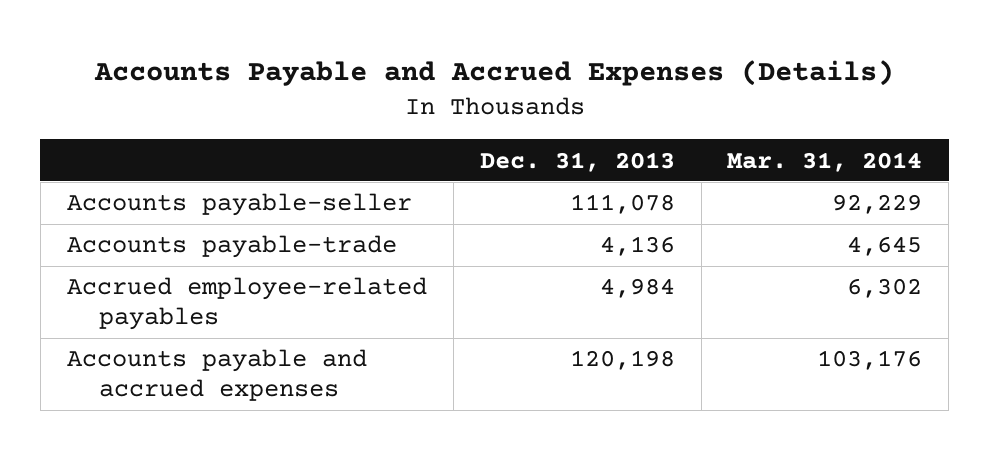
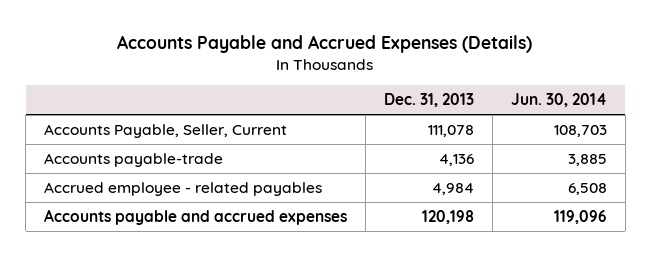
- | Dec. 31, 2013 | Mar. 31, 2014
+ | Dec. 31, 2013 | Jun. 30, 2014
- Accounts payable-seller | 111,078 | 92,229
+ Accounts Payable, Seller, Current | 111,078 | 108,703
- Accrued employee-related payables | 4,984 | 6,302
+ Accrued employee - related payables | 4,984 | 6,508

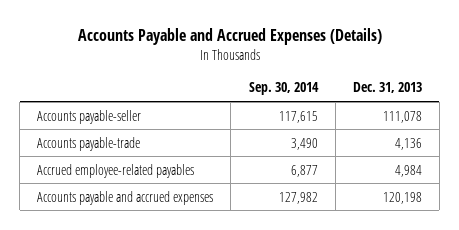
- | Dec. 31, 2013 | Jun. 30, 2014
+ | Sep. 30, 2014 | Dec. 31, 2013
- Accounts Payable, Seller, Current | 111,078 | 108,703
+ Accounts payable-seller | 117,615 | 111,078
- Accrued employee - related payables | 4,984 | 6,508
+ Accrued employee-related payables | 6,877 | 4,984

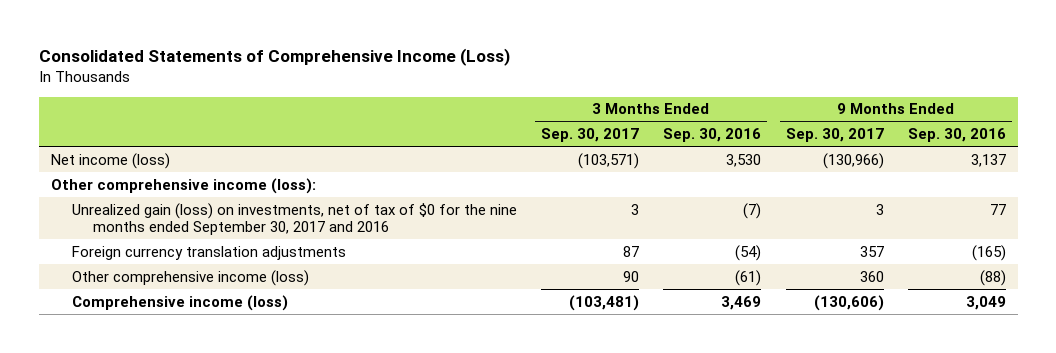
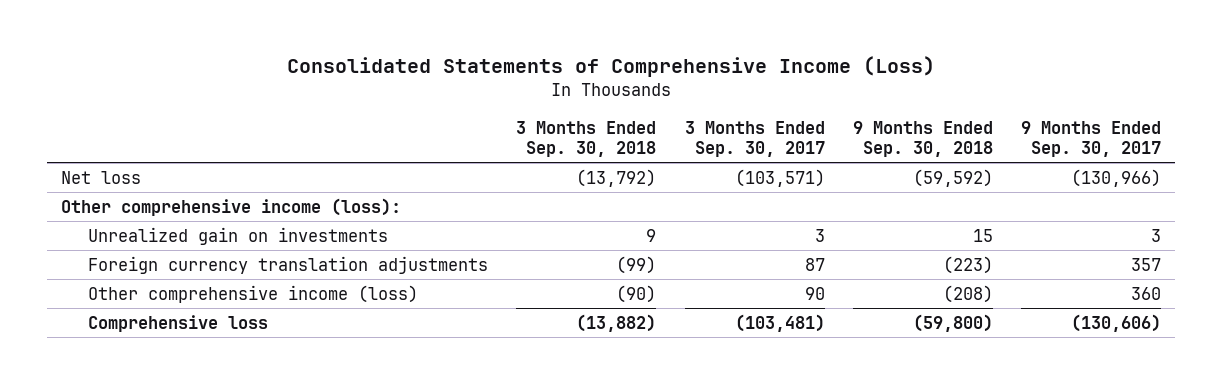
- | 3 Months Ended Sep. 30, 2017 | 3 Months Ended Sep. 30, 2016 | 9 Months Ended Sep. 30, 2017 | 9 Months Ended Sep. 30, 2016
+ | 3 Months Ended Sep. 30, 2018 | 3 Months Ended Sep. 30, 2017 | 9 Months Ended Sep. 30, 2018 | 9 Months Ended Sep. 30, 2017
- Net income (loss) | (103,571) | 3,530 | (130,966) | 3,137
+ Net loss | (13,792) | (103,571) | (59,592) | (130,966)
- Unrealized gain (loss) on investments, net of tax of $0 for the nine months ended September 30, 2017 and 2016 | 3 | (7) | 3 | 77
+ Unrealized gain on investments | 9 | 3 | 15 | 3
- Comprehensive income (loss) | (103,481) | 3,469 | (130,606) | 3,049
+ Comprehensive loss | (13,882) | (103,481) | (59,800) | (130,606)

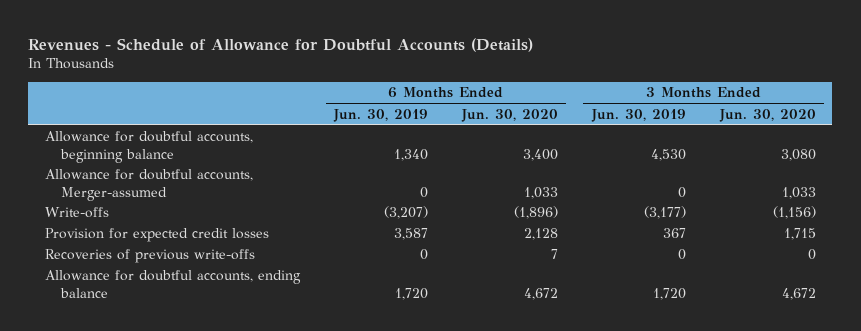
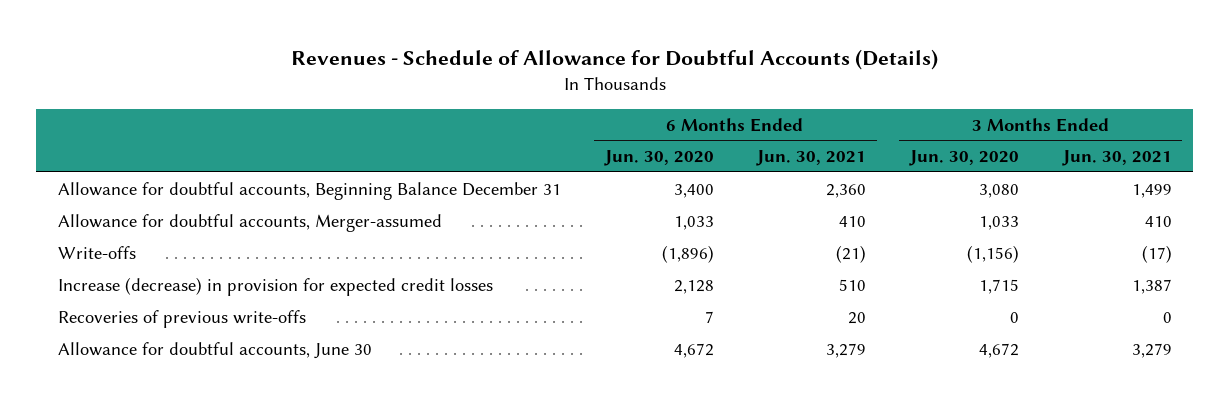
- | 6 Months Ended Jun. 30, 2019 | 6 Months Ended Jun. 30, 2020 | 3 Months Ended Jun. 30, 2019 | 3 Months Ended Jun. 30, 2020
+ | 6 Months Ended Jun. 30, 2020 | 6 Months Ended Jun. 30, 2021 | 3 Months Ended Jun. 30, 2020 | 3 Months Ended Jun. 30, 2021
- Allowance for doubtful accounts, beginning balance | 1,340 | 3,400 | 4,530 | 3,080
+ Allowance for doubtful accounts, Beginning Balance December 31 | 3,400 | 2,360 | 3,080 | 1,499
- Provision for expected credit losses | 3,587 | 2,128 | 367 | 1,715
+ Increase (decrease) in provision for expected credit losses | 2,128 | 510 | 1,715 | 1,387
- Allowance for doubtful accounts, ending balance | 1,720 | 4,672 | 1,720 | 4,672
+ Allowance for doubtful accounts, June 30 | 4,672 | 3,279 | 4,672 | 3,279

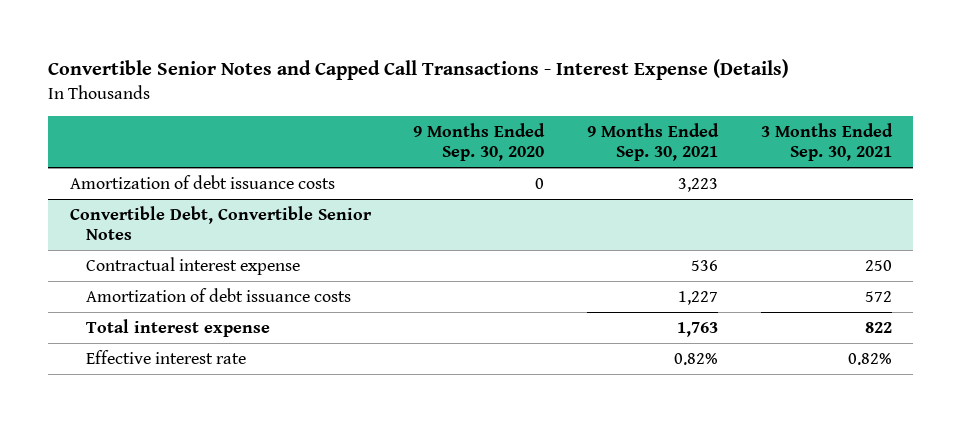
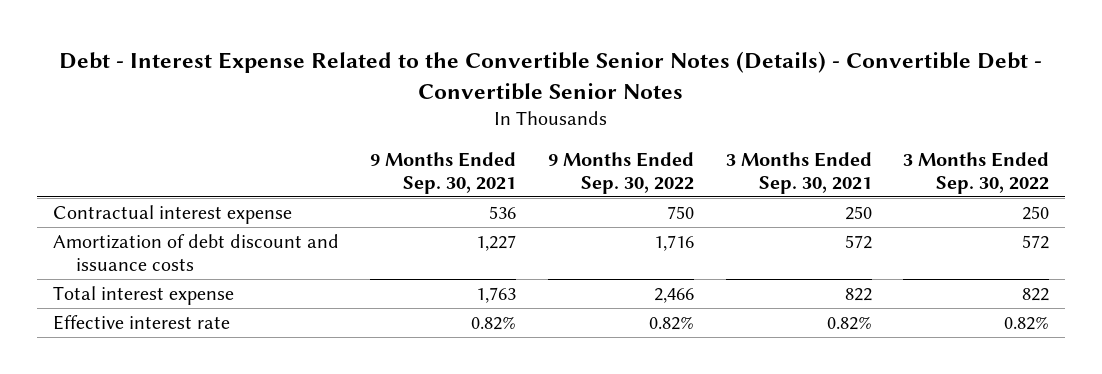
- Convertible Senior Notes and Capped Call Transactions - Interest Expense (Details)
+ Debt - Interest Expense Related to the Convertible Senior Notes (Details) - Convertible Debt - Convertible Senior Notes
- | 9 Months Ended Sep. 30, 2020 | 9 Months Ended Sep. 30, 2021 | 3 Months Ended Sep. 30, 2021
+ | 9 Months Ended Sep. 30, 2021 | 9 Months Ended Sep. 30, 2022 | 3 Months Ended Sep. 30, 2021 | 3 Months Ended Sep. 30, 2022
- Amortization of debt issuance costs | 0 | 3,223 |
- Convertible Debt, Convertible Senior Notes
- Amortization of debt issuance costs | | 1,227 | 572
+ Amortization of debt discount and issuance costs | 1,227 | 1,716 | 572 | 572

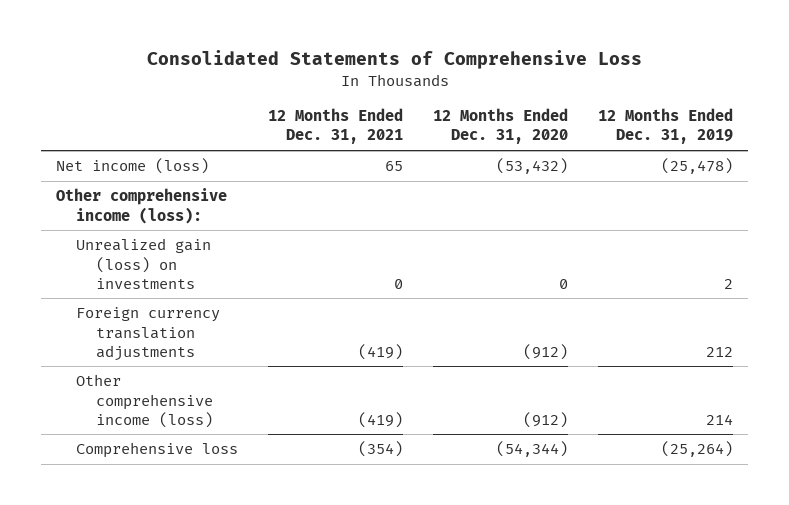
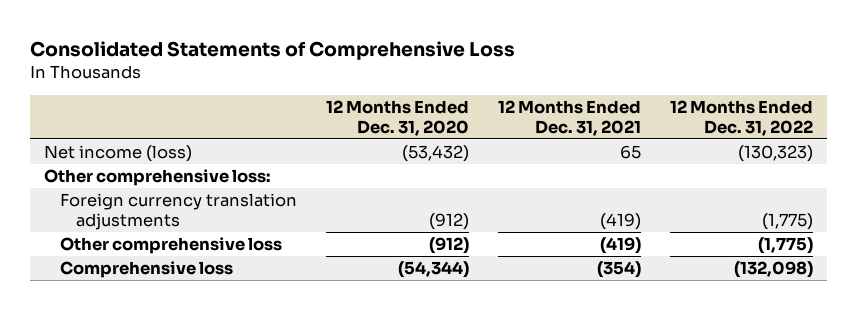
- | 12 Months Ended Dec. 31, 2021 | 12 Months Ended Dec. 31, 2020 | 12 Months Ended Dec. 31, 2019
+ | 12 Months Ended Dec. 31, 2020 | 12 Months Ended Dec. 31, 2021 | 12 Months Ended Dec. 31, 2022
- Other comprehensive income (loss):
- Unrealized gain (loss) on investments | 0 | 0 | 2
+ Other comprehensive loss:
- Other comprehensive income (loss) | (419) | (912) | 214
+ Other comprehensive loss | (912) | (419) | (1,775)

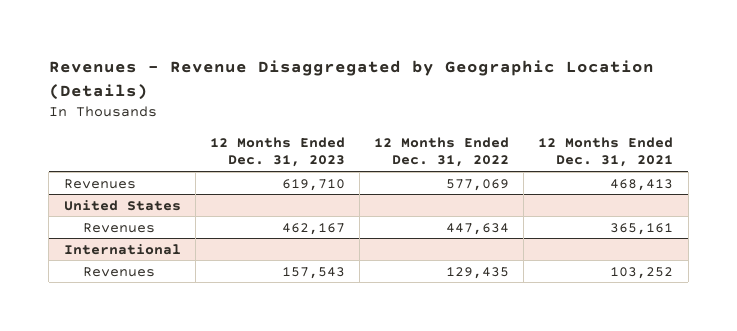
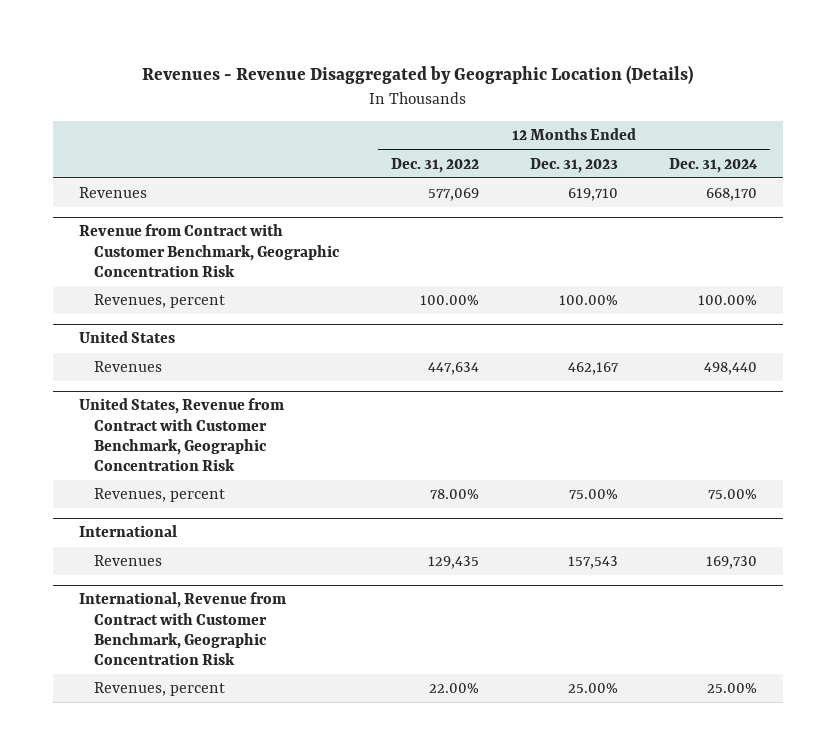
- | 12 Months Ended Dec. 31, 2023 | 12 Months Ended Dec. 31, 2022 | 12 Months Ended Dec. 31, 2021
+ | 12 Months Ended Dec. 31, 2022 | 12 Months Ended Dec. 31, 2023 | 12 Months Ended Dec. 31, 2024
+ Revenue from Contract with Customer Benchmark, Geographic Concentration Risk
+ Revenues, percent | 100.00% | 100.00% | 100.00%
+ United States, Revenue from Contract with Customer Benchmark, Geographic Concentration Risk
+ Revenues, percent | 78.00% | 75.00% | 75.00%
+ International, Revenue from Contract with Customer Benchmark, Geographic Concentration Risk
+ Revenues, percent | 22.00% | 25.00% | 25.00%

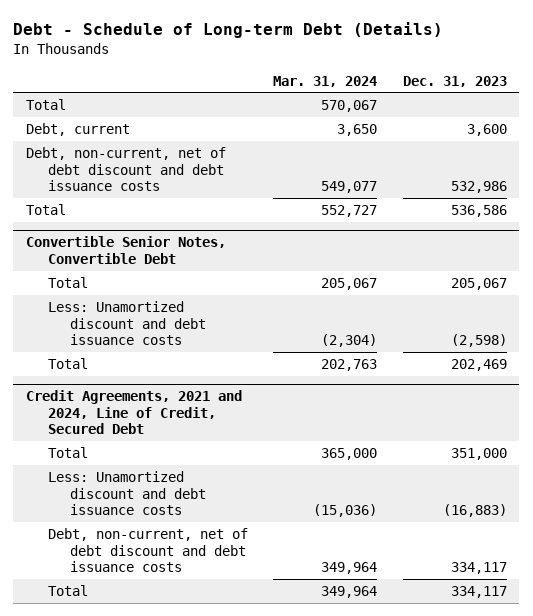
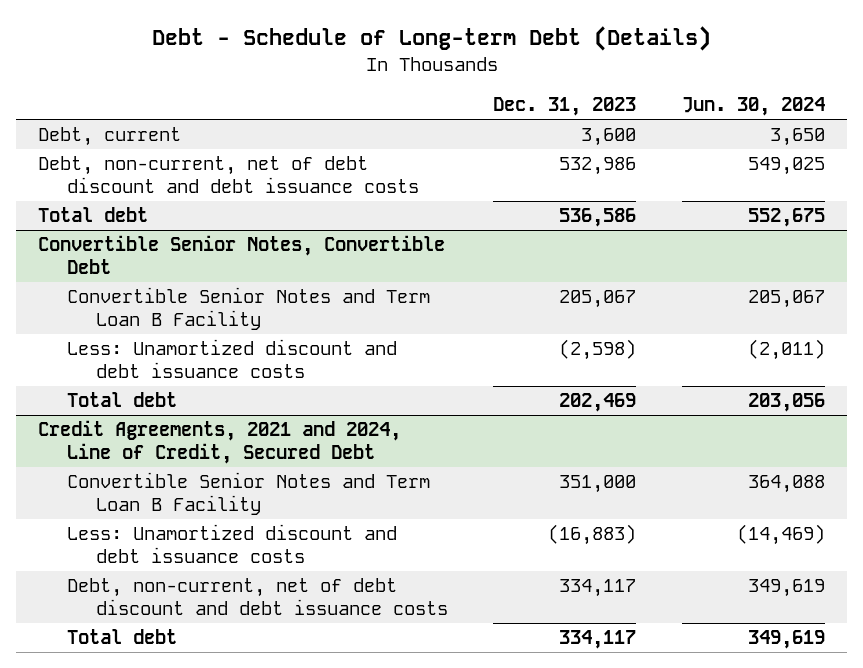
- | Mar. 31, 2024 | Dec. 31, 2023
+ | Dec. 31, 2023 | Jun. 30, 2024
- Total | 570,067 |
- Total | 552,727 | 536,586
+ Total debt | 536,586 | 552,675
@ Convertible Senior Notes, Convertible Debt
- Total | 205,067 | 205,067
+ Convertible Senior Notes and Term Loan B Facility | 205,067 | 205,067
- Total | 202,763 | 202,469
+ Total debt | 202,469 | 203,056
@ Credit Agreements, 2021 and 2024, Line of Credit, Secured Debt
- Total | 365,000 | 351,000
+ Convertible Senior Notes and Term Loan B Facility | 351,000 | 364,088
- Total | 349,964 | 334,117
+ Total debt | 334,117 | 349,619

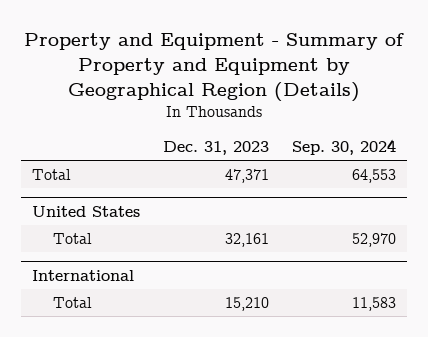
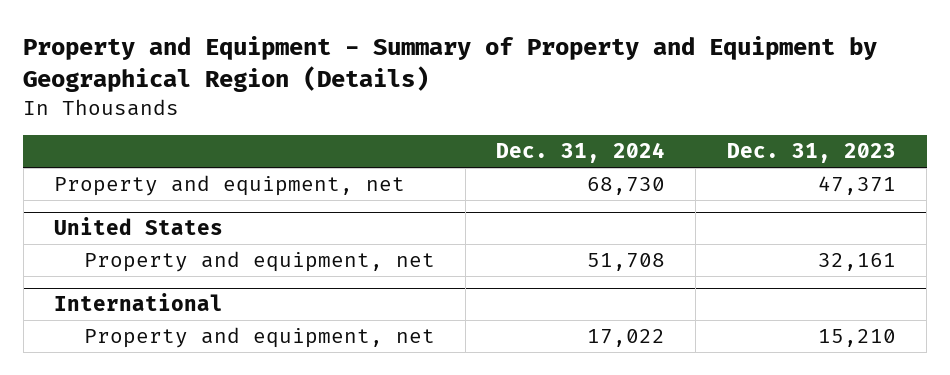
- | Dec. 31, 2023 | Sep. 30, 2024
+ | Dec. 31, 2024 | Dec. 31, 2023
- Total | 47,371 | 64,553
+ Property and equipment, net | 68,730 | 47,371
@ United States
- Total | 32,161 | 52,970
+ Property and equipment, net | 51,708 | 32,161
@ International
- Total | 15,210 | 11,583
+ Property and equipment, net | 17,022 | 15,210

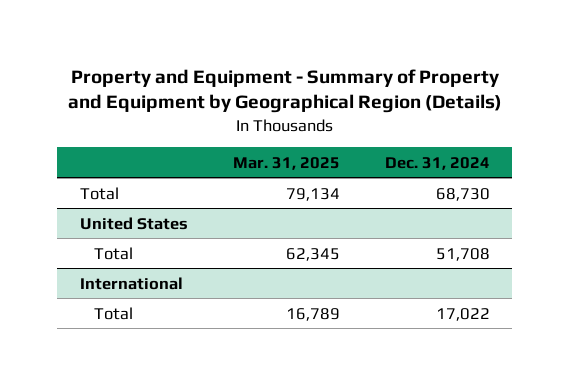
- | Dec. 31, 2024 | Dec. 31, 2023
+ | Mar. 31, 2025 | Dec. 31, 2024
- Property and equipment, net | 68,730 | 47,371
+ Total | 79,134 | 68,730
@ United States
- Property and equipment, net | 51,708 | 32,161
+ Total | 62,345 | 51,708
@ International
- Property and equipment, net | 17,022 | 15,210
+ Total | 16,789 | 17,022

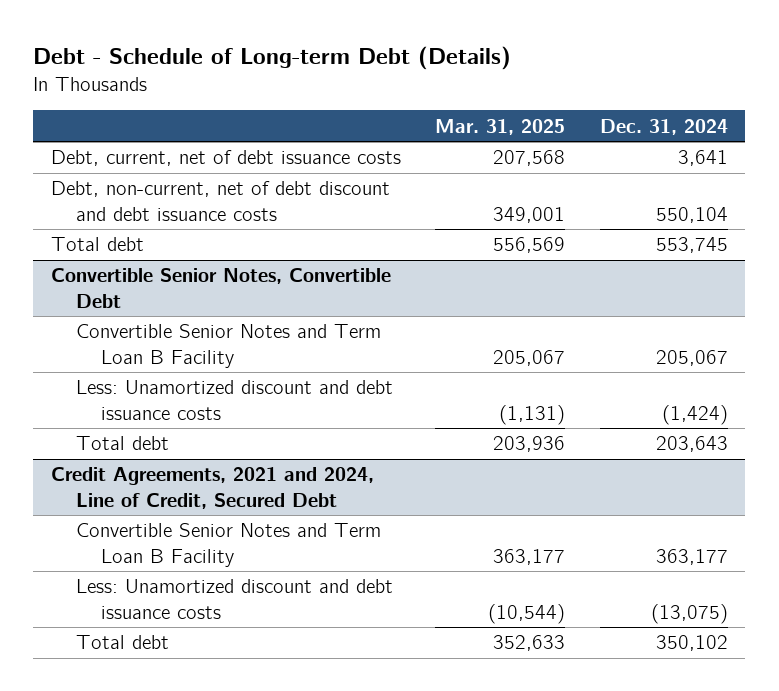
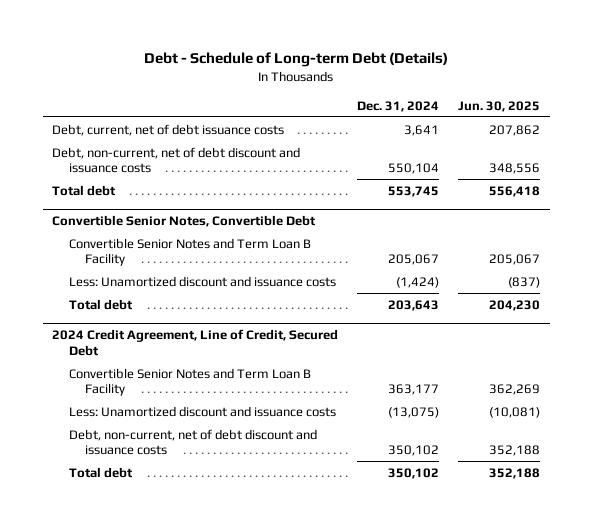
- | Mar. 31, 2025 | Dec. 31, 2024
+ | Dec. 31, 2024 | Jun. 30, 2025
- Debt, non-current, net of debt discount and debt issuance costs | 349,001 | 550,104
+ Debt, non-current, net of debt discount and issuance costs | 550,104 | 348,556
@ Convertible Senior Notes, Convertible Debt
- Less: Unamortized discount and debt issuance costs | (1,131) | (1,424)
+ Less: Unamortized discount and issuance costs | (1,424) | (837)
- Credit Agreements, 2021 and 2024, Line of Credit, Secured Debt
+ 2024 Credit Agreement, Line of Credit, Secured Debt
- Less: Unamortized discount and debt issuance costs | (10,544) | (13,075)
+ Less: Unamortized discount and issuance costs | (13,075) | (10,081)
+ Debt, non-current, net of debt discount and issuance costs | 350,102 | 352,188

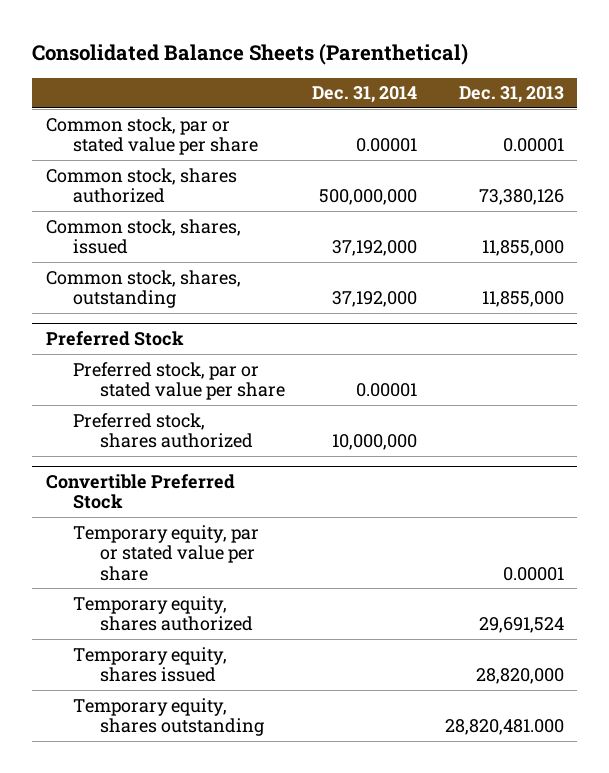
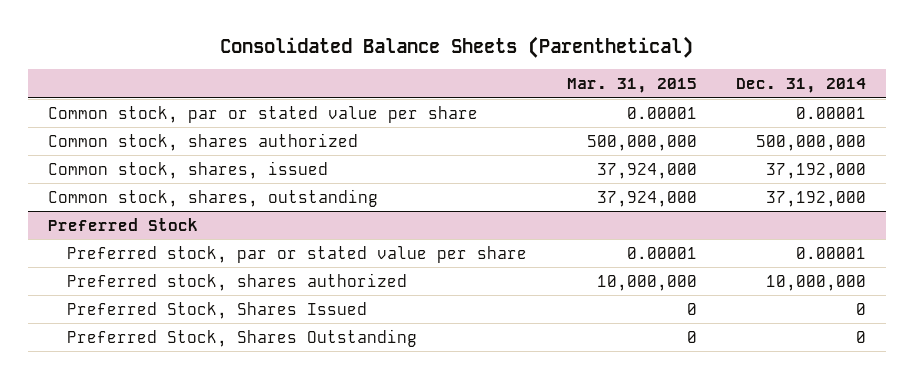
- | Dec. 31, 2014 | Dec. 31, 2013
+ | Mar. 31, 2015 | Dec. 31, 2014
- Convertible Preferred Stock
- Temporary equity, par or stated value per share | | 0.00001
- Temporary equity, shares authorized | | 29,691,524
- Temporary equity, shares issued | | 28,820,000
- Temporary equity, shares outstanding | | 28,820,481.000
@ Preferred Stock
+ Preferred Stock, Shares Issued | 0 | 0
+ Preferred Stock, Shares Outstanding | 0 | 0

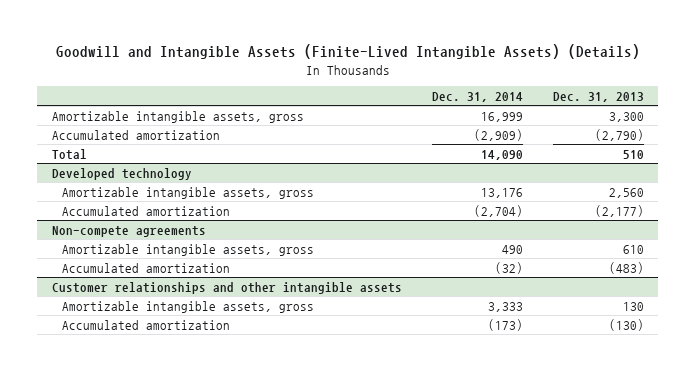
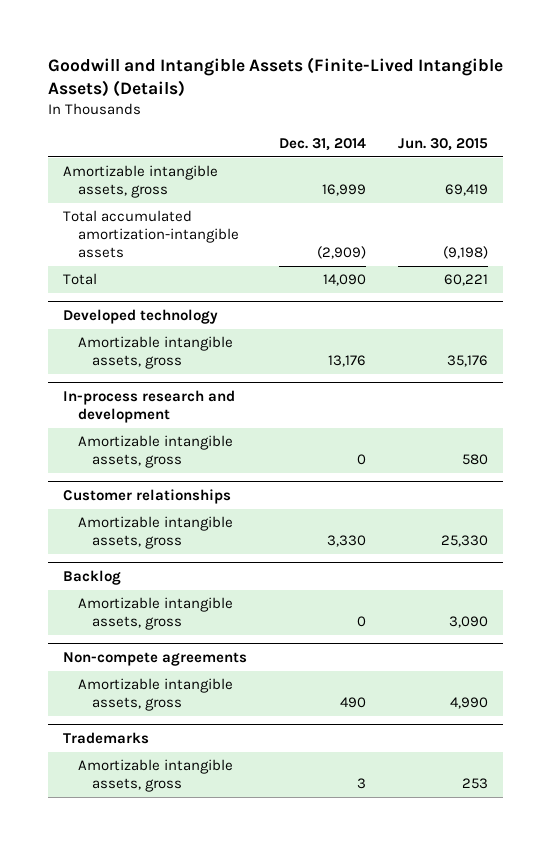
- | Dec. 31, 2014 | Dec. 31, 2013
+ | Dec. 31, 2014 | Jun. 30, 2015
- Accumulated amortization | (2,909) | (2,790)
+ Total accumulated amortization-intangible assets | (2,909) | (9,198)
@ Developed technology
- Accumulated amortization | (2,704) | (2,177)
+ In-process research and development
+ Amortizable intangible assets, gross | 0 | 580
+ Customer relationships
+ Amortizable intangible assets, gross | 3,330 | 25,330
+ Backlog
+ Amortizable intangible assets, gross | 0 | 3,090
@ Non-compete agreements
- Accumulated amortization | (32) | (483)
- Customer relationships and other intangible assets
- Amortizable intangible assets, gross | 3,333 | 130
- Accumulated amortization | (173) | (130)
+ Trademarks
+ Amortizable intangible assets, gross | 3 | 253

